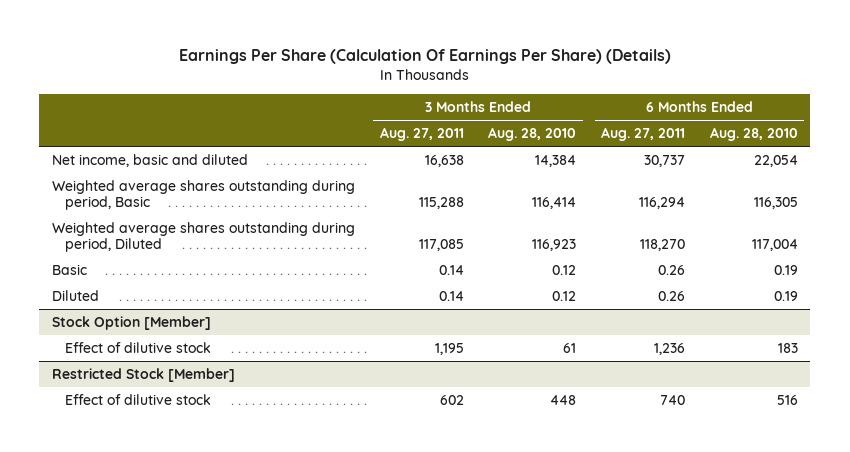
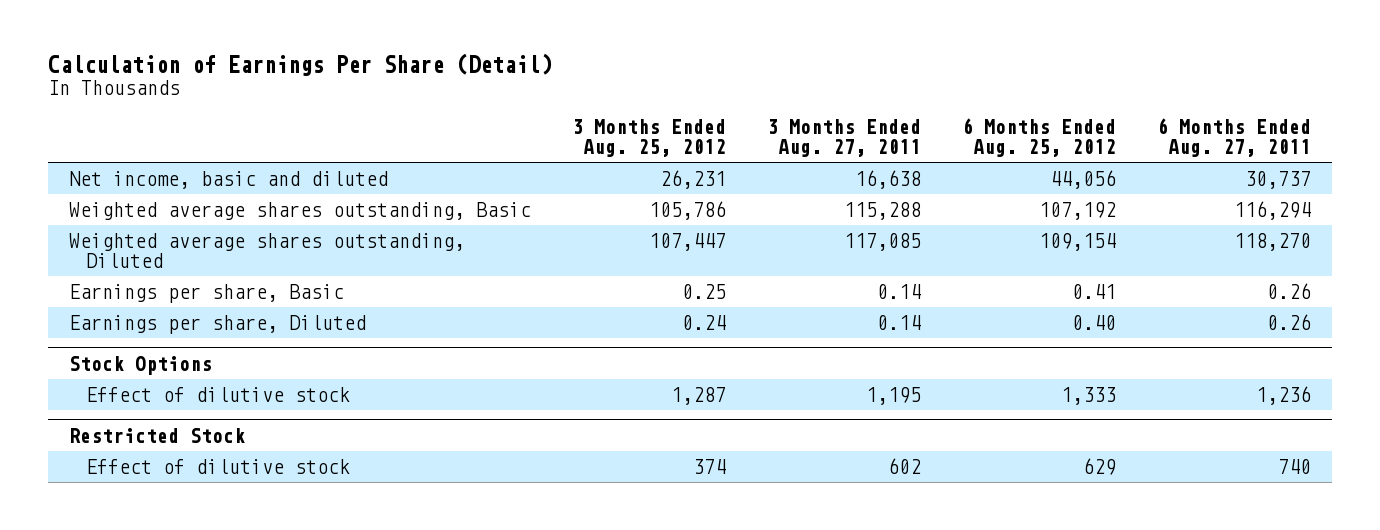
- Earnings Per Share (Calculation Of Earnings Per Share) (Details)
+ Calculation of Earnings Per Share (Detail)
- | 3 Months Ended Aug. 27, 2011 | 3 Months Ended Aug. 28, 2010 | 6 Months Ended Aug. 27, 2011 | 6 Months Ended Aug. 28, 2010
+ | 3 Months Ended Aug. 25, 2012 | 3 Months Ended Aug. 27, 2011 | 6 Months Ended Aug. 25, 2012 | 6 Months Ended Aug. 27, 2011
- Weighted average shares outstanding during period, Basic | 115,288 | 116,414 | 116,294 | 116,305
- Weighted average shares outstanding during period, Diluted | 117,085 | 116,923 | 118,270 | 117,004
- Basic | 0.14 | 0.12 | 0.26 | 0.19
- Diluted | 0.14 | 0.12 | 0.26 | 0.19
- Stock Option [Member]
+ Weighted average shares outstanding, Basic | 105,786 | 115,288 | 107,192 | 116,294
+ Weighted average shares outstanding, Diluted | 107,447 | 117,085 | 109,154 | 118,270
+ Earnings per share, Basic | 0.25 | 0.14 | 0.41 | 0.26
+ Earnings per share, Diluted | 0.24 | 0.14 | 0.40 | 0.26
+ Stock Options
- Restricted Stock [Member]
+ Restricted Stock

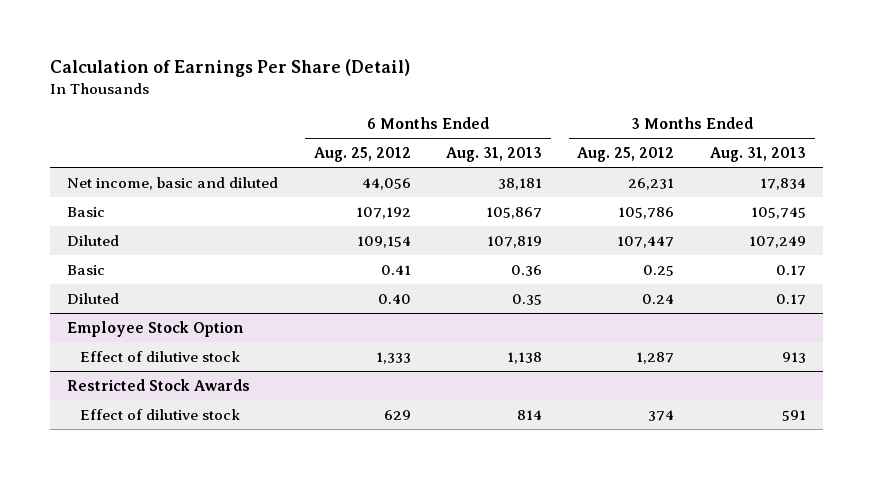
- | 3 Months Ended Aug. 25, 2012 | 3 Months Ended Aug. 27, 2011 | 6 Months Ended Aug. 25, 2012 | 6 Months Ended Aug. 27, 2011
+ | 6 Months Ended Aug. 25, 2012 | 6 Months Ended Aug. 31, 2013 | 3 Months Ended Aug. 25, 2012 | 3 Months Ended Aug. 31, 2013
- Weighted average shares outstanding, Basic | 105,786 | 115,288 | 107,192 | 116,294
- Weighted average shares outstanding, Diluted | 107,447 | 117,085 | 109,154 | 118,270
- Earnings per share, Basic | 0.25 | 0.14 | 0.41 | 0.26
- Earnings per share, Diluted | 0.24 | 0.14 | 0.40 | 0.26
- Stock Options
+ Basic | 107,192 | 105,867 | 105,786 | 105,745
+ Diluted | 109,154 | 107,819 | 107,447 | 107,249
+ Basic | 0.41 | 0.36 | 0.25 | 0.17
+ Diluted | 0.40 | 0.35 | 0.24 | 0.17
+ Employee Stock Option
- Restricted Stock
+ Restricted Stock Awards

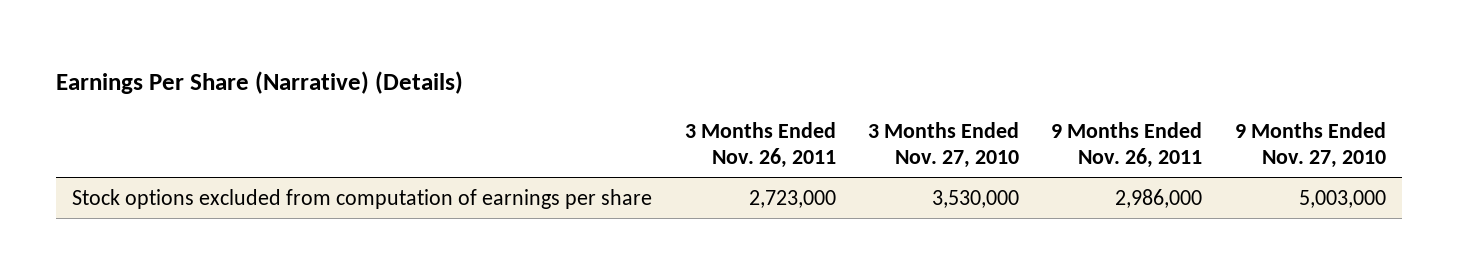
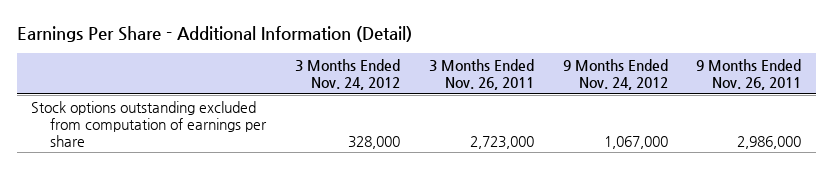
- Earnings Per Share (Narrative) (Details)
+ Earnings Per Share - Additional Information (Detail)
- | 3 Months Ended Nov. 26, 2011 | 3 Months Ended Nov. 27, 2010 | 9 Months Ended Nov. 26, 2011 | 9 Months Ended Nov. 27, 2010
+ | 3 Months Ended Nov. 24, 2012 | 3 Months Ended Nov. 26, 2011 | 9 Months Ended Nov. 24, 2012 | 9 Months Ended Nov. 26, 2011
- Stock options excluded from computation of earnings per share | 2,723,000 | 3,530,000 | 2,986,000 | 5,003,000
+ Stock options outstanding excluded from computation of earnings per share | 328,000 | 2,723,000 | 1,067,000 | 2,986,000

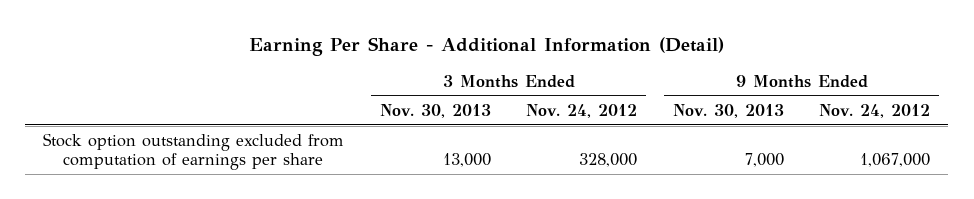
- Earnings Per Share - Additional Information (Detail)
+ Earning Per Share - Additional Information (Detail)
- | 3 Months Ended Nov. 24, 2012 | 3 Months Ended Nov. 26, 2011 | 9 Months Ended Nov. 24, 2012 | 9 Months Ended Nov. 26, 2011
+ | 3 Months Ended Nov. 30, 2013 | 3 Months Ended Nov. 24, 2012 | 9 Months Ended Nov. 30, 2013 | 9 Months Ended Nov. 24, 2012
- Stock options outstanding excluded from computation of earnings per share | 328,000 | 2,723,000 | 1,067,000 | 2,986,000
+ Stock option outstanding excluded from computation of earnings per share | 13,000 | 328,000 | 7,000 | 1,067,000

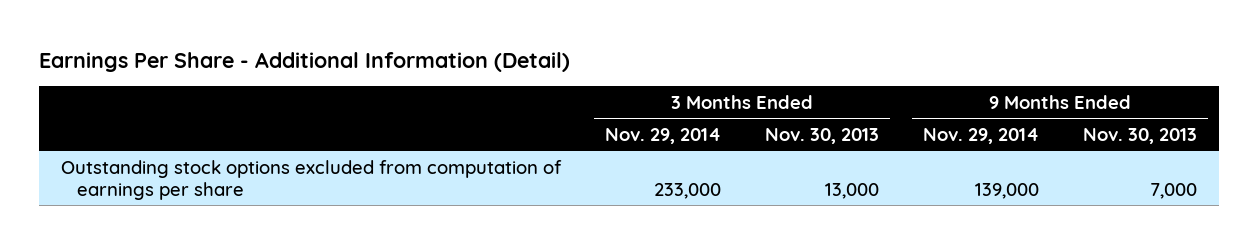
- Earning Per Share - Additional Information (Detail)
+ Earnings Per Share - Additional Information (Detail)
- | 3 Months Ended Nov. 30, 2013 | 3 Months Ended Nov. 24, 2012 | 9 Months Ended Nov. 30, 2013 | 9 Months Ended Nov. 24, 2012
+ | 3 Months Ended Nov. 29, 2014 | 3 Months Ended Nov. 30, 2013 | 9 Months Ended Nov. 29, 2014 | 9 Months Ended Nov. 30, 2013
- Stock option outstanding excluded from computation of earnings per share | 13,000 | 328,000 | 7,000 | 1,067,000
+ Outstanding stock options excluded from computation of earnings per share | 233,000 | 13,000 | 139,000 | 7,000

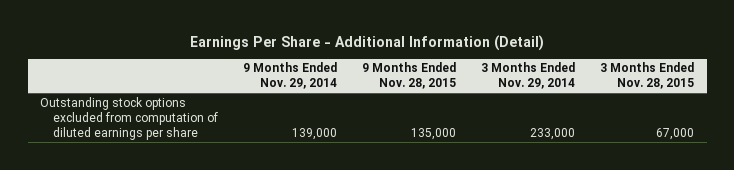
- | 3 Months Ended Nov. 29, 2014 | 3 Months Ended Nov. 30, 2013 | 9 Months Ended Nov. 29, 2014 | 9 Months Ended Nov. 30, 2013
+ | 9 Months Ended Nov. 29, 2014 | 9 Months Ended Nov. 28, 2015 | 3 Months Ended Nov. 29, 2014 | 3 Months Ended Nov. 28, 2015
- Outstanding stock options excluded from computation of earnings per share | 233,000 | 13,000 | 139,000 | 7,000
+ Outstanding stock options excluded from computation of diluted earnings per share | 139,000 | 135,000 | 233,000 | 67,000

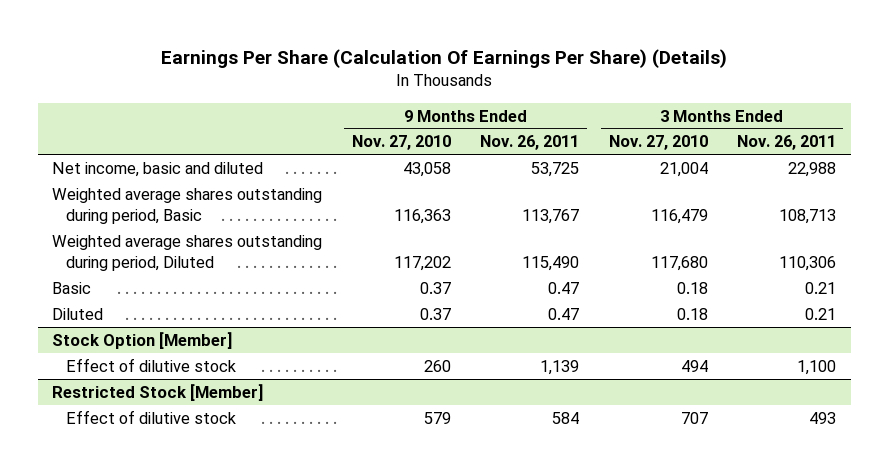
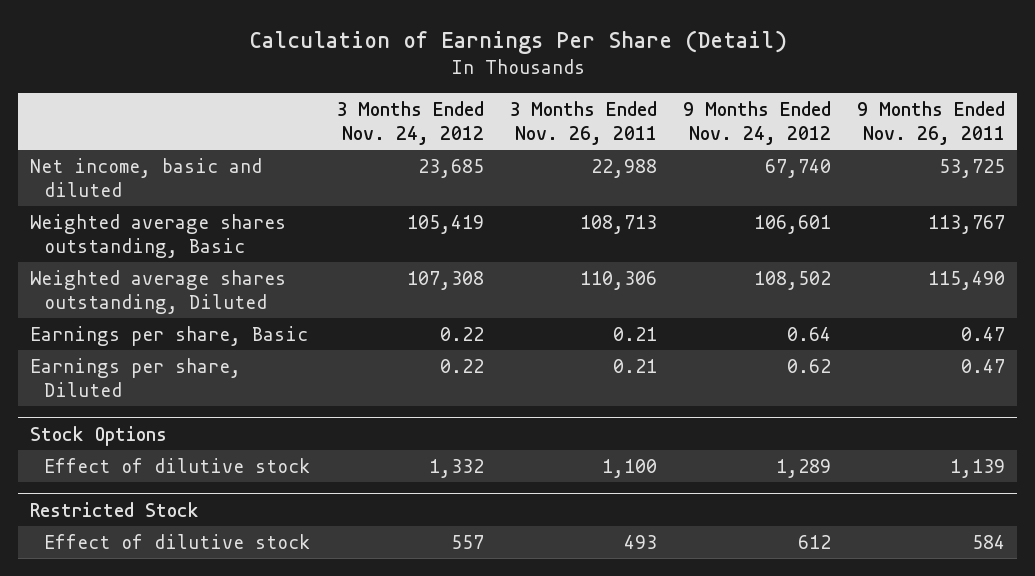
- Earnings Per Share (Calculation Of Earnings Per Share) (Details)
+ Calculation of Earnings Per Share (Detail)
- | 9 Months Ended Nov. 27, 2010 | 9 Months Ended Nov. 26, 2011 | 3 Months Ended Nov. 27, 2010 | 3 Months Ended Nov. 26, 2011
+ | 3 Months Ended Nov. 24, 2012 | 3 Months Ended Nov. 26, 2011 | 9 Months Ended Nov. 24, 2012 | 9 Months Ended Nov. 26, 2011
- Weighted average shares outstanding during period, Basic | 116,363 | 113,767 | 116,479 | 108,713
- Weighted average shares outstanding during period, Diluted | 117,202 | 115,490 | 117,680 | 110,306
- Basic | 0.37 | 0.47 | 0.18 | 0.21
- Diluted | 0.37 | 0.47 | 0.18 | 0.21
- Stock Option [Member]
+ Weighted average shares outstanding, Basic | 105,419 | 108,713 | 106,601 | 113,767
+ Weighted average shares outstanding, Diluted | 107,308 | 110,306 | 108,502 | 115,490
+ Earnings per share, Basic | 0.22 | 0.21 | 0.64 | 0.47
+ Earnings per share, Diluted | 0.22 | 0.21 | 0.62 | 0.47
+ Stock Options
- Restricted Stock [Member]
+ Restricted Stock

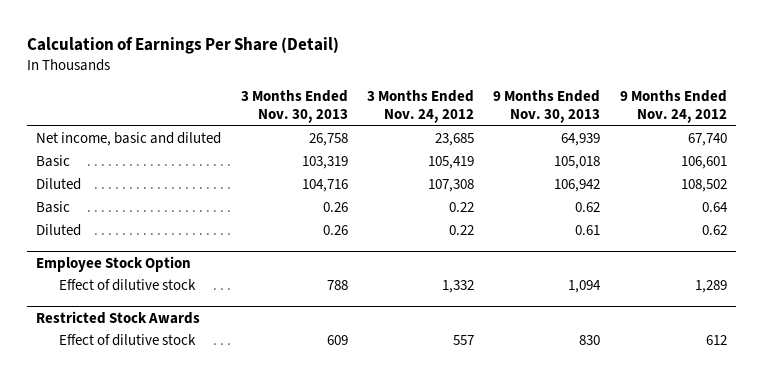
- | 3 Months Ended Nov. 24, 2012 | 3 Months Ended Nov. 26, 2011 | 9 Months Ended Nov. 24, 2012 | 9 Months Ended Nov. 26, 2011
+ | 3 Months Ended Nov. 30, 2013 | 3 Months Ended Nov. 24, 2012 | 9 Months Ended Nov. 30, 2013 | 9 Months Ended Nov. 24, 2012
- Weighted average shares outstanding, Basic | 105,419 | 108,713 | 106,601 | 113,767
- Weighted average shares outstanding, Diluted | 107,308 | 110,306 | 108,502 | 115,490
- Earnings per share, Basic | 0.22 | 0.21 | 0.64 | 0.47
- Earnings per share, Diluted | 0.22 | 0.21 | 0.62 | 0.47
- Stock Options
+ Basic | 103,319 | 105,419 | 105,018 | 106,601
+ Diluted | 104,716 | 107,308 | 106,942 | 108,502
+ Basic | 0.26 | 0.22 | 0.62 | 0.64
+ Diluted | 0.26 | 0.22 | 0.61 | 0.62
+ Employee Stock Option
- Restricted Stock
+ Restricted Stock Awards

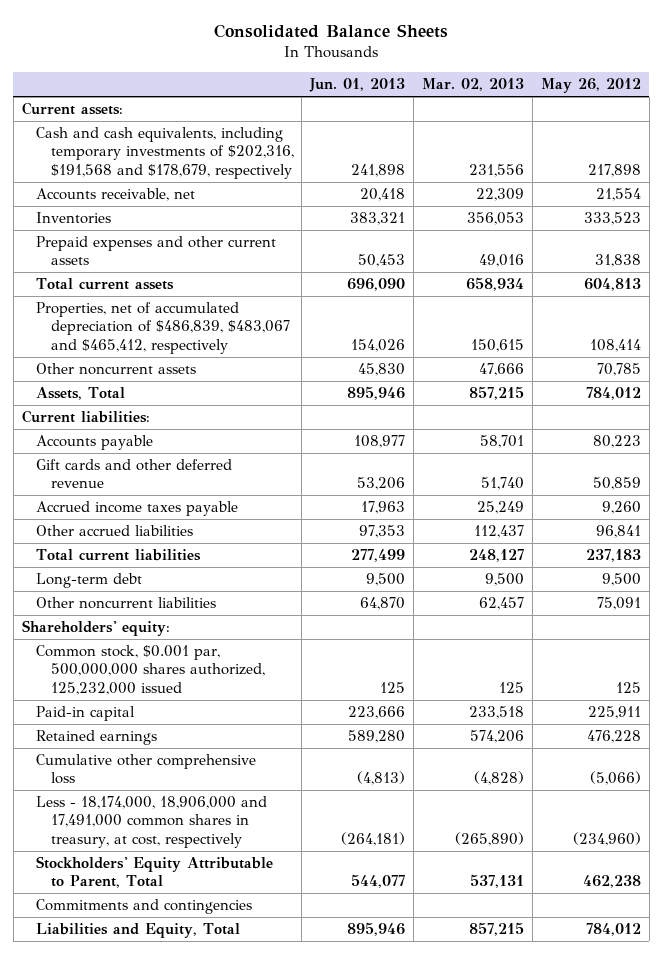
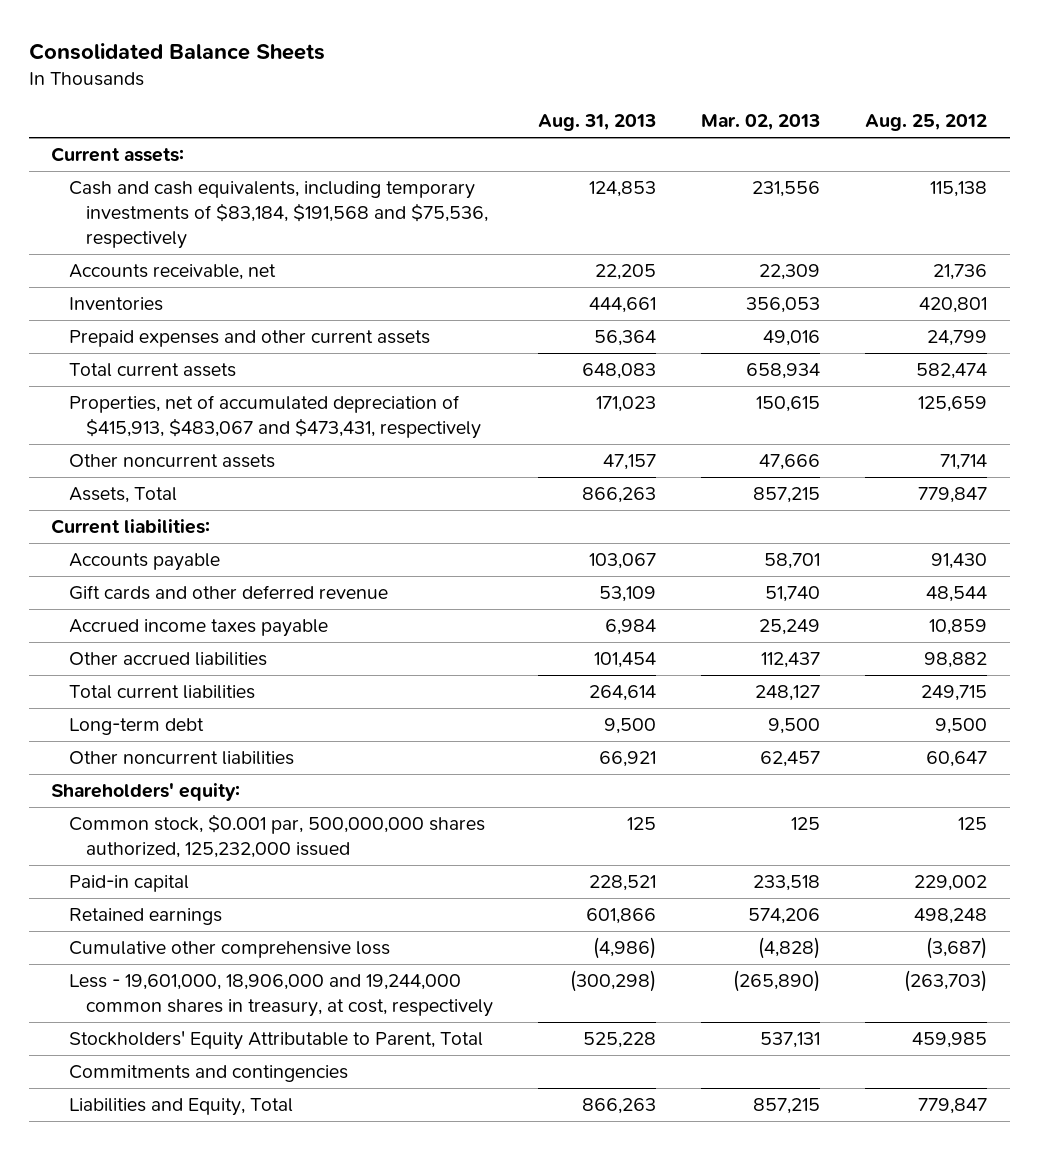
- | Jun. 01, 2013 | Mar. 02, 2013 | May 26, 2012
+ | Aug. 31, 2013 | Mar. 02, 2013 | Aug. 25, 2012
- Cash and cash equivalents, including temporary investments of $202,316, $191,568 and $178,679, respectively | 241,898 | 231,556 | 217,898
+ Cash and cash equivalents, including temporary investments of $83,184, $191,568 and $75,536, respectively | 124,853 | 231,556 | 115,138
- Properties, net of accumulated depreciation of $486,839, $483,067 and $465,412, respectively | 154,026 | 150,615 | 108,414
+ Properties, net of accumulated depreciation of $415,913, $483,067 and $473,431, respectively | 171,023 | 150,615 | 125,659
- Less - 18,174,000, 18,906,000 and 17,491,000 common shares in treasury, at cost, respectively | (264,181) | (265,890) | (234,960)
+ Less - 19,601,000, 18,906,000 and 19,244,000 common shares in treasury, at cost, respectively | (300,298) | (265,890) | (263,703)

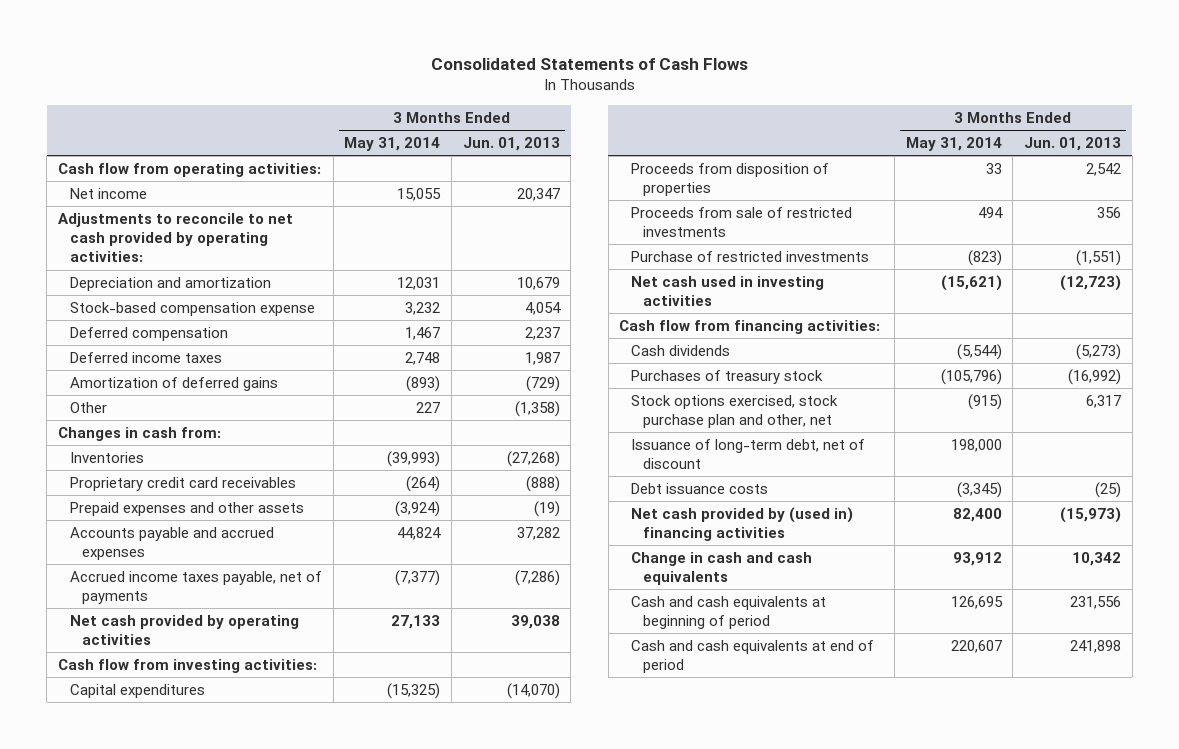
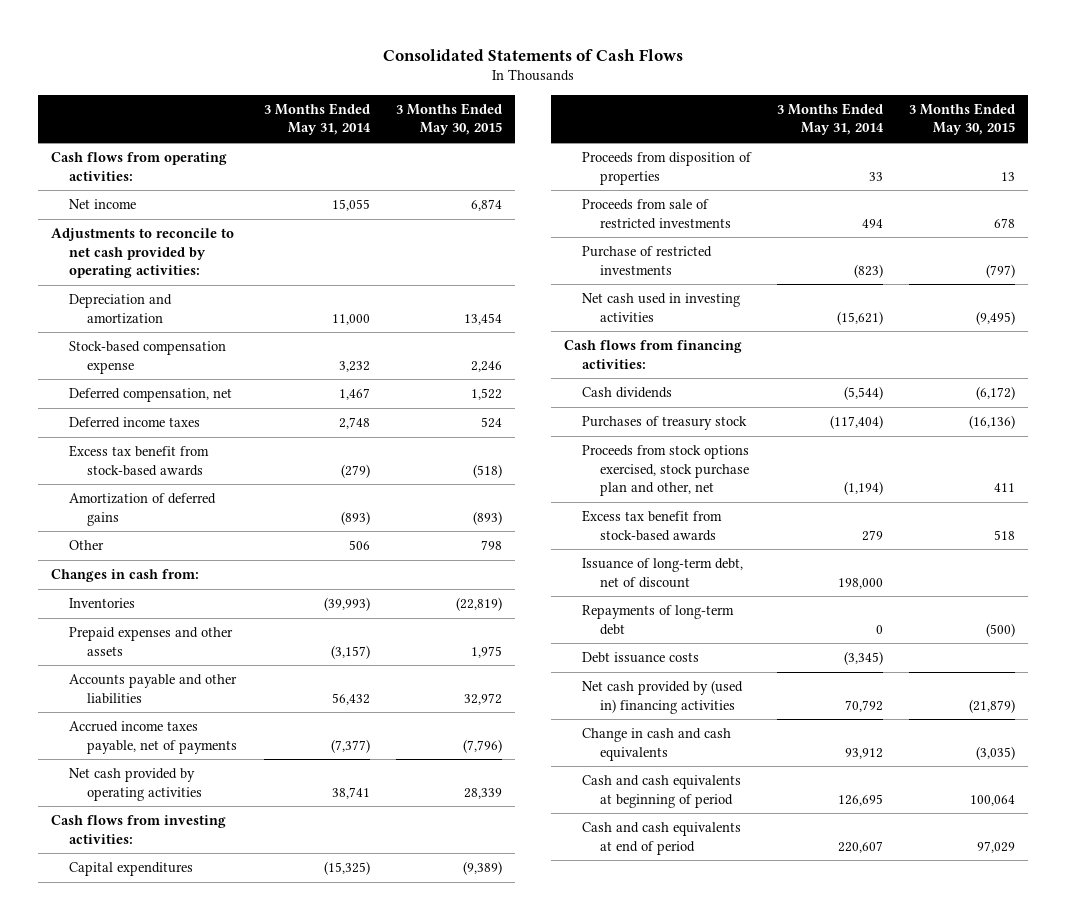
- | 3 Months Ended May 31, 2014 | 3 Months Ended Jun. 01, 2013
+ | 3 Months Ended May 31, 2014 | 3 Months Ended May 30, 2015
- Cash flow from operating activities:
+ Cash flows from operating activities:
- Depreciation and amortization | 12,031 | 10,679
+ Depreciation and amortization | 11,000 | 13,454
- Deferred compensation | 1,467 | 2,237
+ Deferred compensation, net | 1,467 | 1,522
+ Excess tax benefit from stock-based awards | (279) | (518)
- Other | 227 | (1,358)
+ Other | 506 | 798
- Proprietary credit card receivables | (264) | (888)
- Prepaid expenses and other assets | (3,924) | (19)
- Accounts payable and accrued expenses | 44,824 | 37,282
+ Prepaid expenses and other assets | (3,157) | 1,975
+ Accounts payable and other liabilities | 56,432 | 32,972
- Net cash provided by operating activities | 27,133 | 39,038
- Cash flow from investing activities:
+ Net cash provided by operating activities | 38,741 | 28,339
+ Cash flows from investing activities:
- Cash flow from financing activities:
+ Cash flows from financing activities:
- Purchases of treasury stock | (105,796) | (16,992)
- Stock options exercised, stock purchase plan and other, net | (915) | 6,317
+ Purchases of treasury stock | (117,404) | (16,136)
+ Proceeds from stock options exercised, stock purchase plan and other, net | (1,194) | 411
+ Excess tax benefit from stock-based awards | 279 | 518
+ Repayments of long-term debt | 0 | (500)
- Net cash provided by (used in) financing activities | 82,400 | (15,973)
+ Net cash provided by (used in) financing activities | 70,792 | (21,879)

